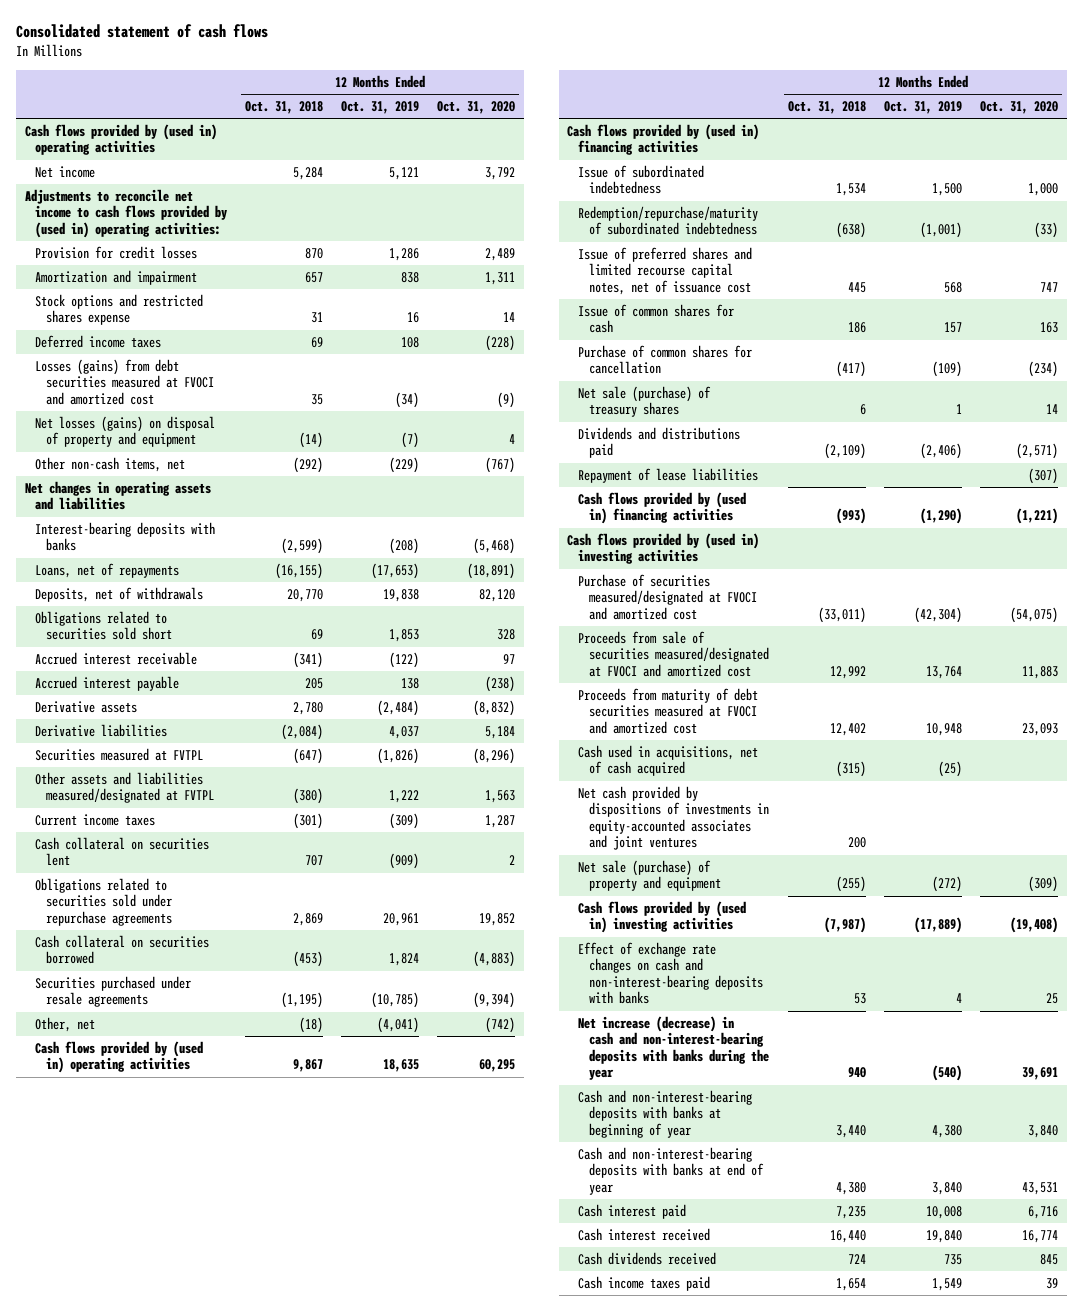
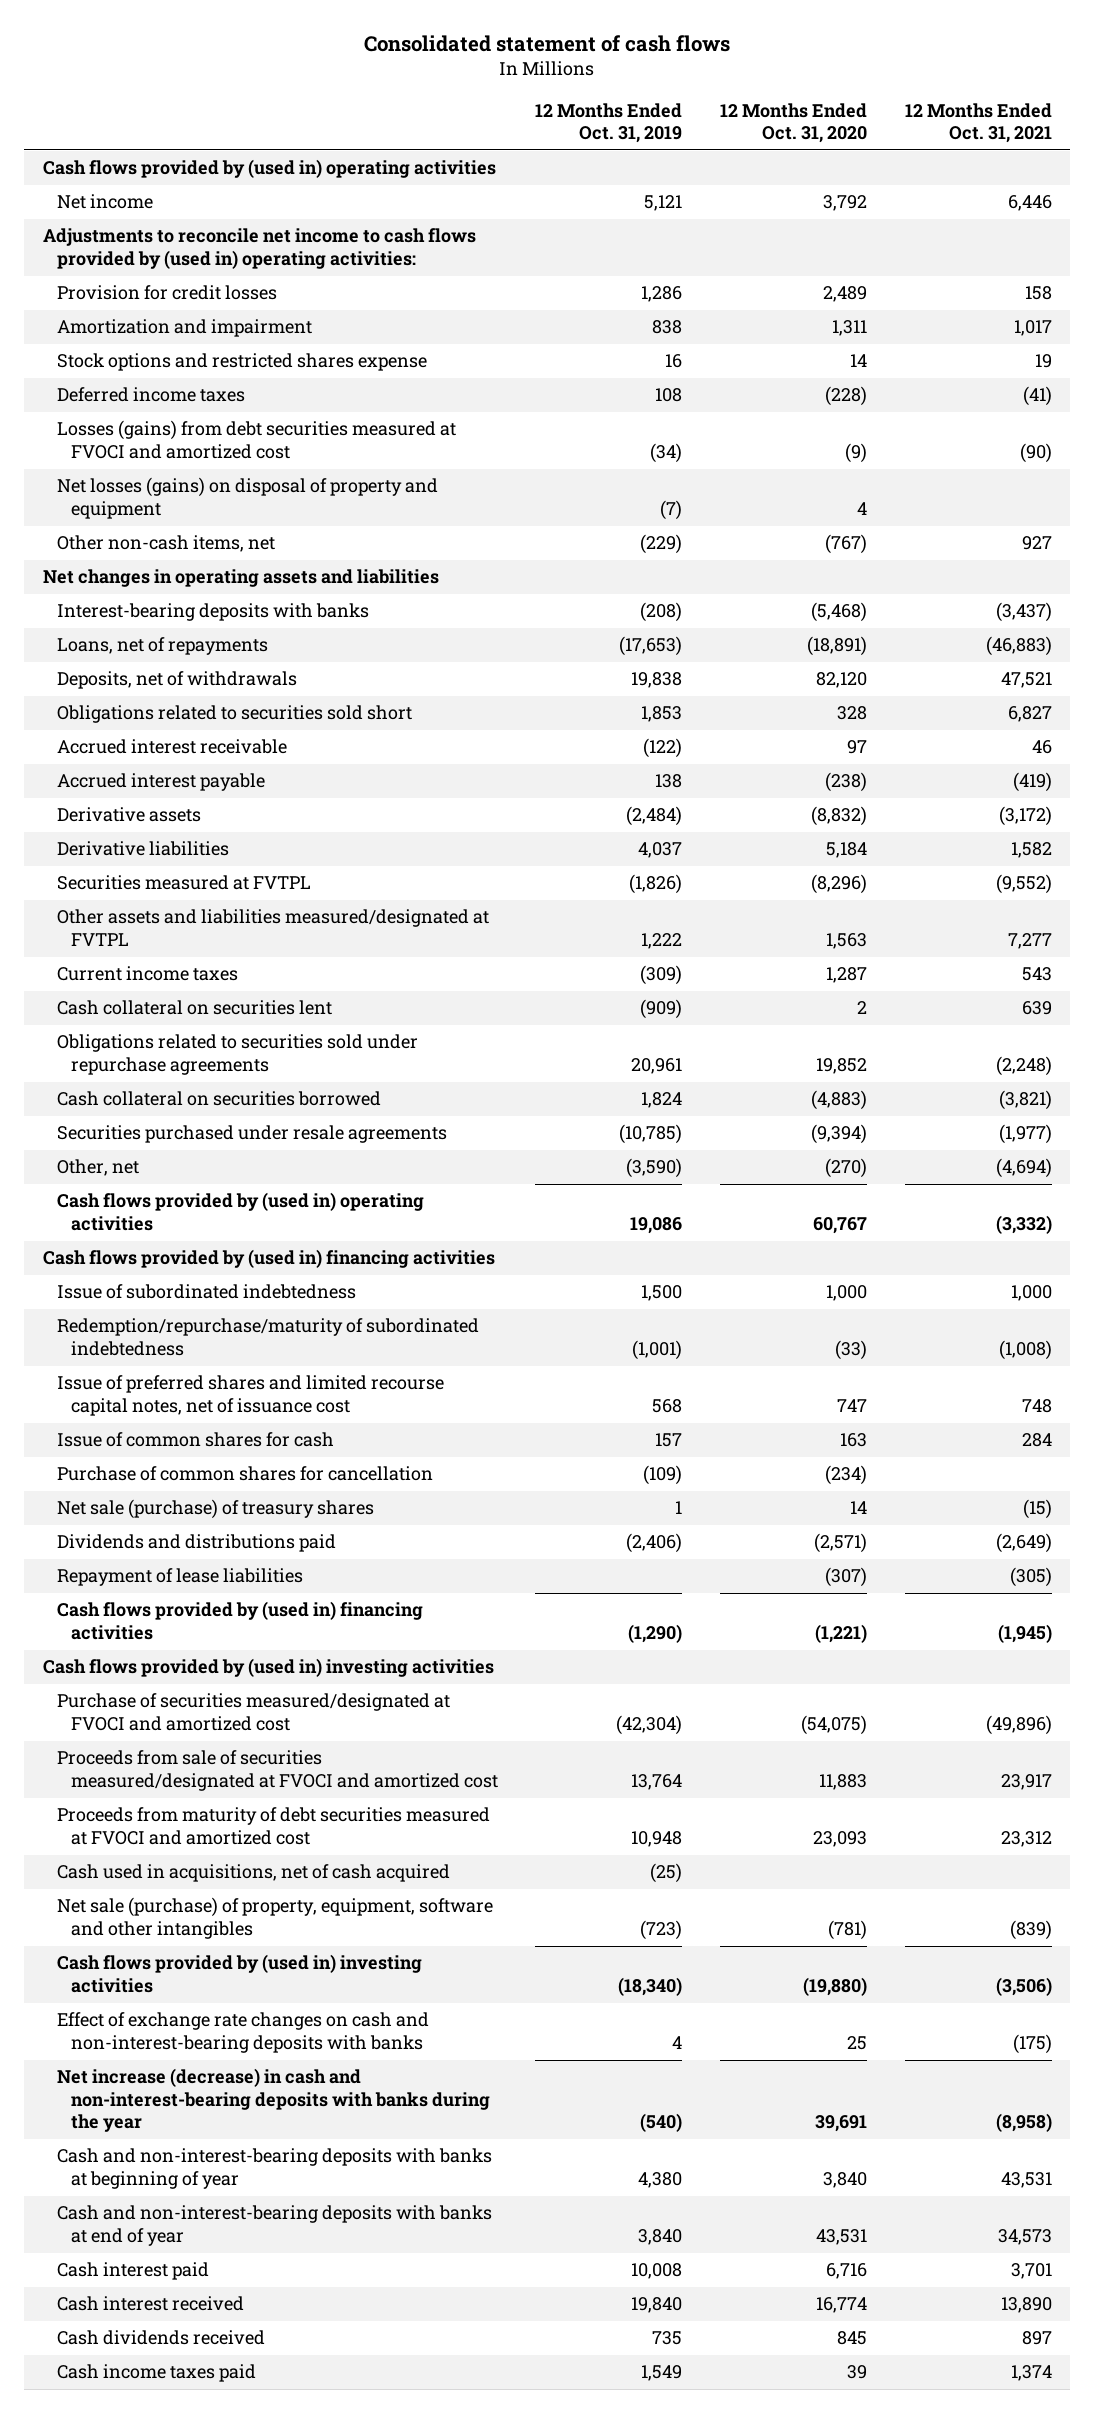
- | 12 Months Ended Oct. 31, 2018 | 12 Months Ended Oct. 31, 2019 | 12 Months Ended Oct. 31, 2020
+ | 12 Months Ended Oct. 31, 2019 | 12 Months Ended Oct. 31, 2020 | 12 Months Ended Oct. 31, 2021
- Other, net | (18) | (4,041) | (742)
- Cash flows provided by (used in) operating activities | 9,867 | 18,635 | 60,295
+ Other, net | (3,590) | (270) | (4,694)
+ Cash flows provided by (used in) operating activities | 19,086 | 60,767 | (3,332)
- Net cash provided by dispositions of investments in equity-accounted associates and joint ventures | 200 | |
- Net sale (purchase) of property and equipment | (255) | (272) | (309)
- Cash flows provided by (used in) investing activities | (7,987) | (17,889) | (19,408)
+ Net sale (purchase) of property, equipment, software and other intangibles | (723) | (781) | (839)
+ Cash flows provided by (used in) investing activities | (18,340) | (19,880) | (3,506)

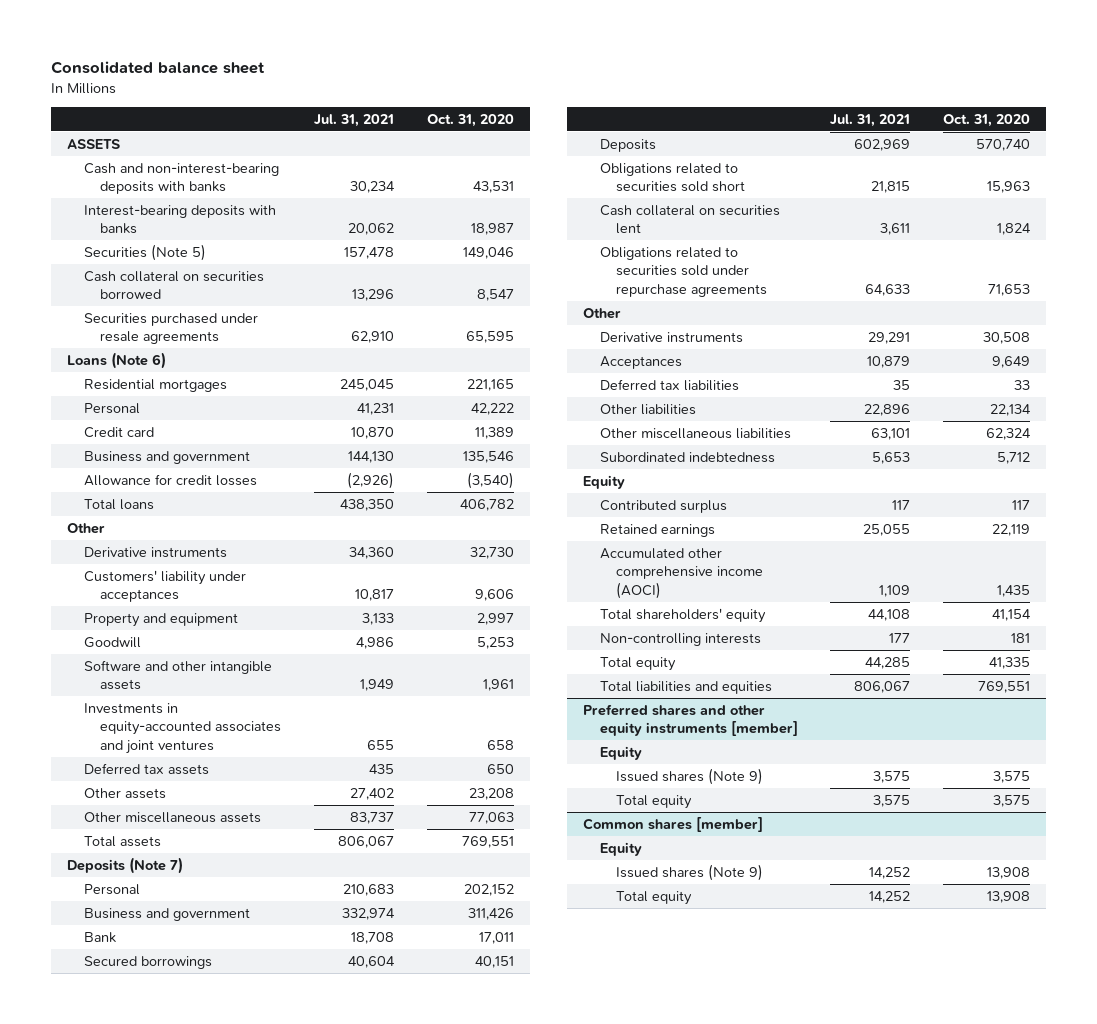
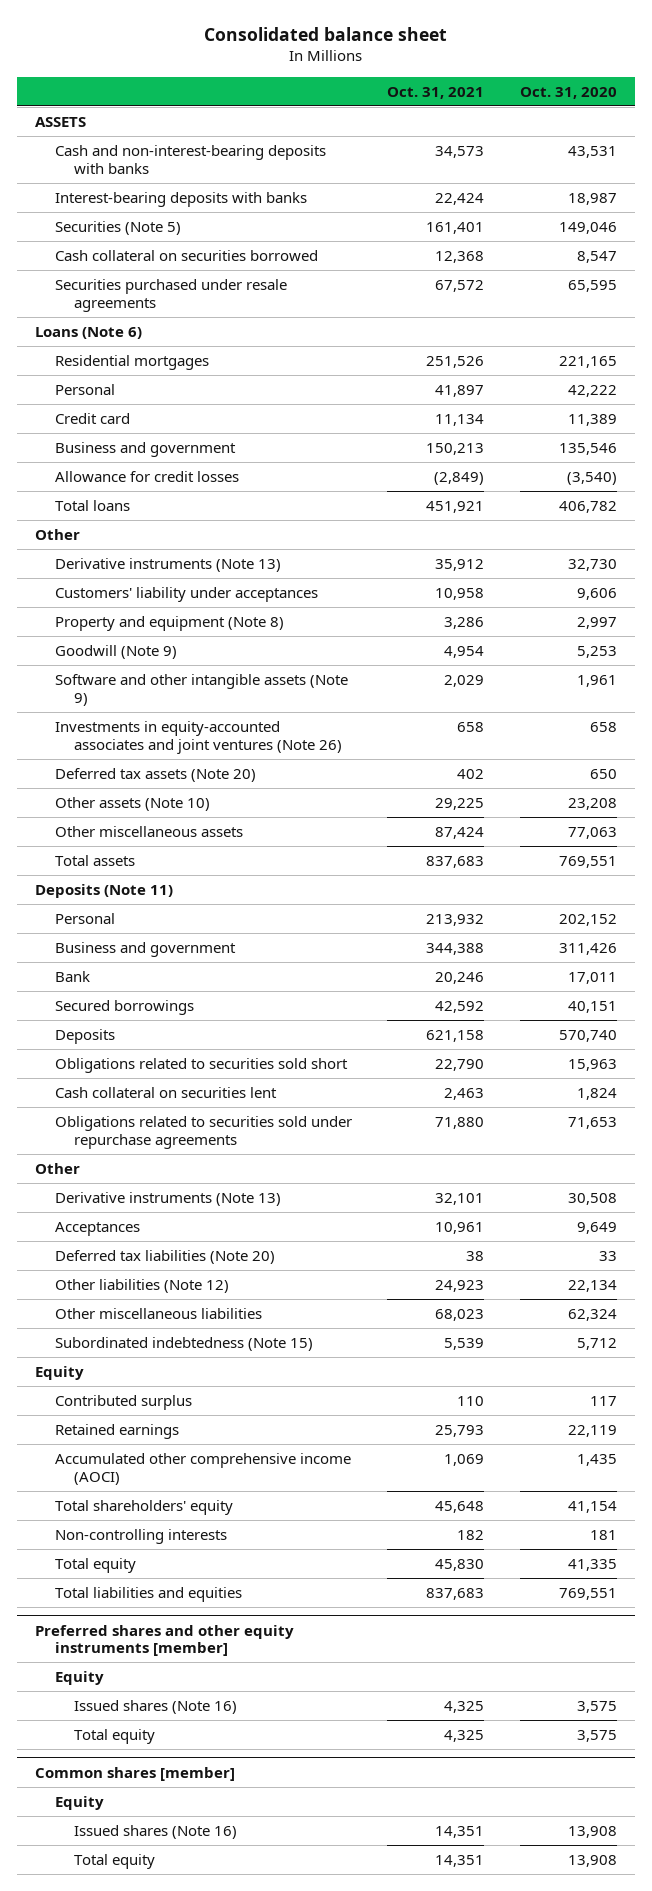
- | Jul. 31, 2021 | Oct. 31, 2020
+ | Oct. 31, 2021 | Oct. 31, 2020
- Derivative instruments | 34,360 | 32,730
+ Derivative instruments (Note 13) | 35,912 | 32,730
- Property and equipment | 3,133 | 2,997
- Goodwill | 4,986 | 5,253
- Software and other intangible assets | 1,949 | 1,961
- Investments in equity-accounted associates and joint ventures | 655 | 658
- Deferred tax assets | 435 | 650
- Other assets | 27,402 | 23,208
+ Property and equipment (Note 8) | 3,286 | 2,997
+ Goodwill (Note 9) | 4,954 | 5,253
+ Software and other intangible assets (Note 9) | 2,029 | 1,961
+ Investments in equity-accounted associates and joint ventures (Note 26) | 658 | 658
+ Deferred tax assets (Note 20) | 402 | 650
+ Other assets (Note 10) | 29,225 | 23,208
- Deposits (Note 7)
+ Deposits (Note 11)
- Derivative instruments | 29,291 | 30,508
+ Derivative instruments (Note 13) | 32,101 | 30,508
- Deferred tax liabilities | 35 | 33
- Other liabilities | 22,896 | 22,134
+ Deferred tax liabilities (Note 20) | 38 | 33
+ Other liabilities (Note 12) | 24,923 | 22,134
- Subordinated indebtedness | 5,653 | 5,712
+ Subordinated indebtedness (Note 15) | 5,539 | 5,712
@ Preferred shares and other equity instruments [member]
- Issued shares (Note 9) | 3,575 | 3,575
+ Issued shares (Note 16) | 4,325 | 3,575
@ Common shares [member]
- Issued shares (Note 9) | 14,252 | 13,908
+ Issued shares (Note 16) | 14,351 | 13,908

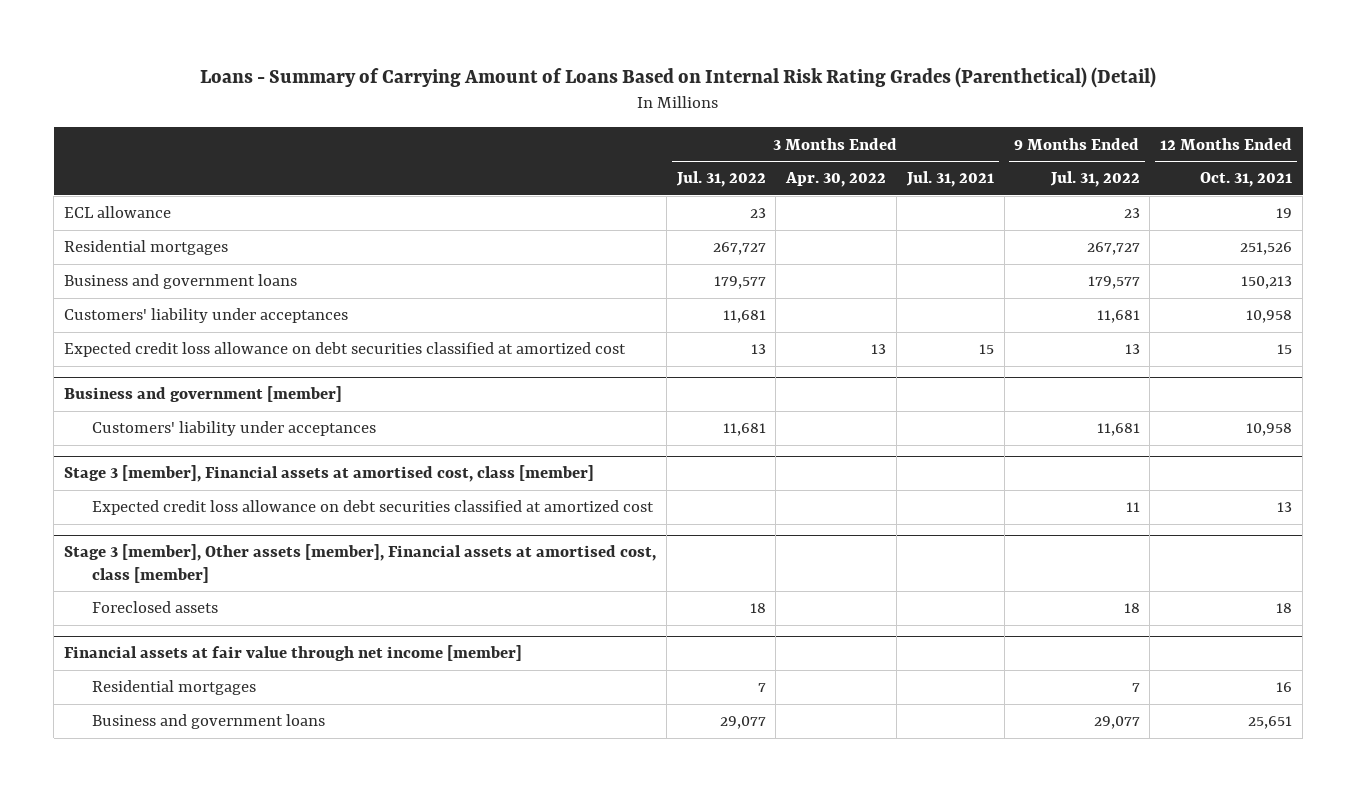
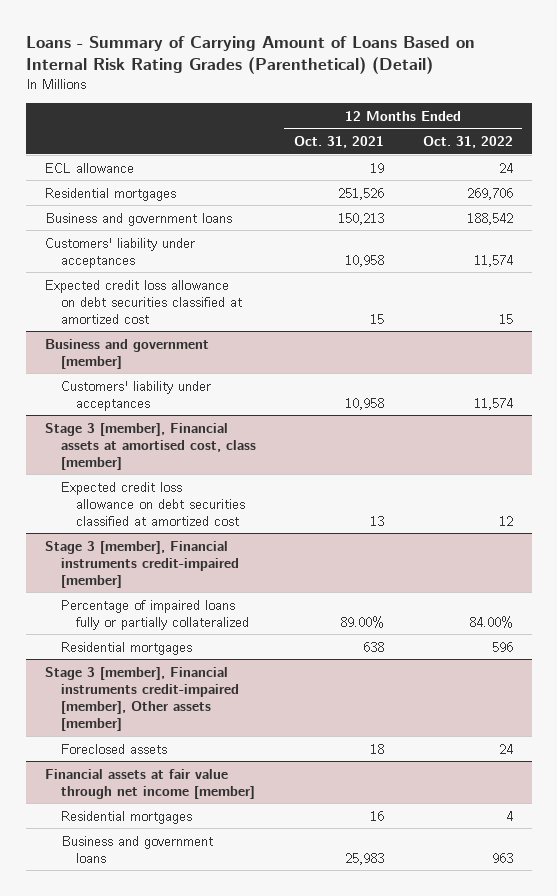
- | 3 Months Ended Jul. 31, 2022 | 3 Months Ended Apr. 30, 2022 | 3 Months Ended Jul. 31, 2021 | 9 Months Ended Jul. 31, 2022 | 12 Months Ended Oct. 31, 2021
+ | 12 Months Ended Oct. 31, 2021 | 12 Months Ended Oct. 31, 2022
- Stage 3 [member], Other assets [member], Financial assets at amortised cost, class [member]
+ Stage 3 [member], Financial instruments credit-impaired [member]
+ Percentage of impaired loans fully or partially collateralized | 89.00% | 84.00%
+ Residential mortgages | 638 | 596
+ Stage 3 [member], Financial instruments credit-impaired [member], Other assets [member]
@ Financial assets at fair value through net income [member]
- Business and government loans | 29,077 | | | 29,077 | 25,651
+ Business and government loans | 25,983 | 963

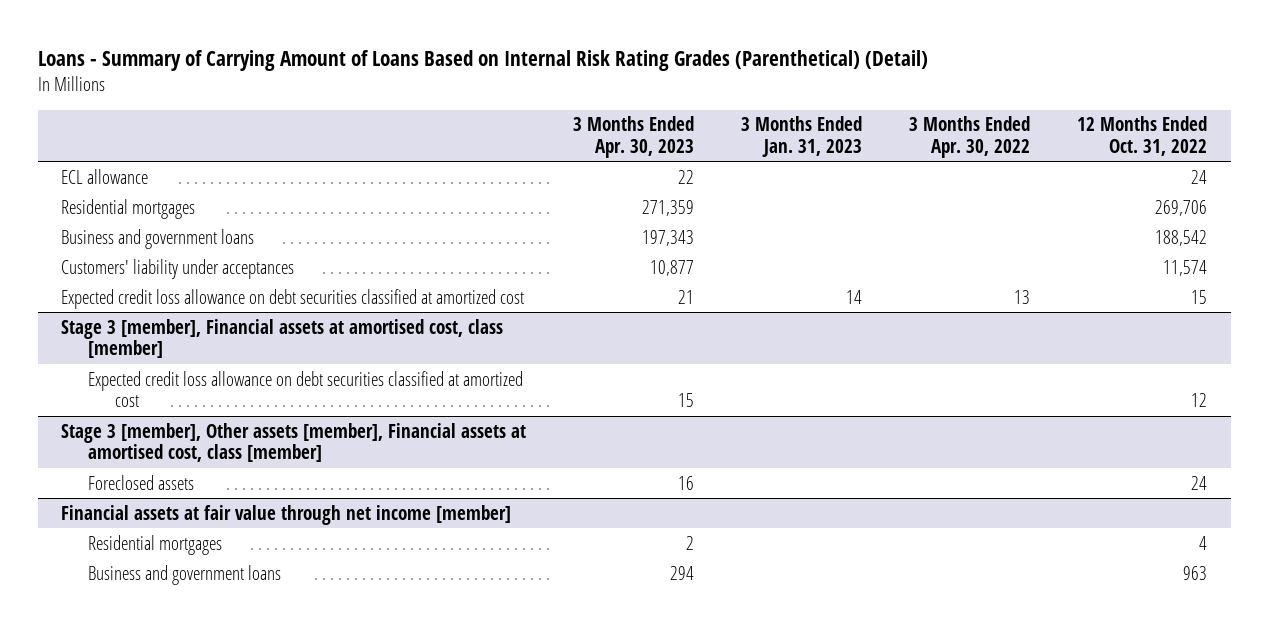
- | 12 Months Ended Oct. 31, 2021 | 12 Months Ended Oct. 31, 2022
+ | 3 Months Ended Apr. 30, 2023 | 3 Months Ended Jan. 31, 2023 | 3 Months Ended Apr. 30, 2022 | 12 Months Ended Oct. 31, 2022
- Business and government [member]
- Customers' liability under acceptances | 10,958 | 11,574
- Stage 3 [member], Financial instruments credit-impaired [member]
- Percentage of impaired loans fully or partially collateralized | 89.00% | 84.00%
- Residential mortgages | 638 | 596
- Stage 3 [member], Financial instruments credit-impaired [member], Other assets [member]
+ Stage 3 [member], Other assets [member], Financial assets at amortised cost, class [member]

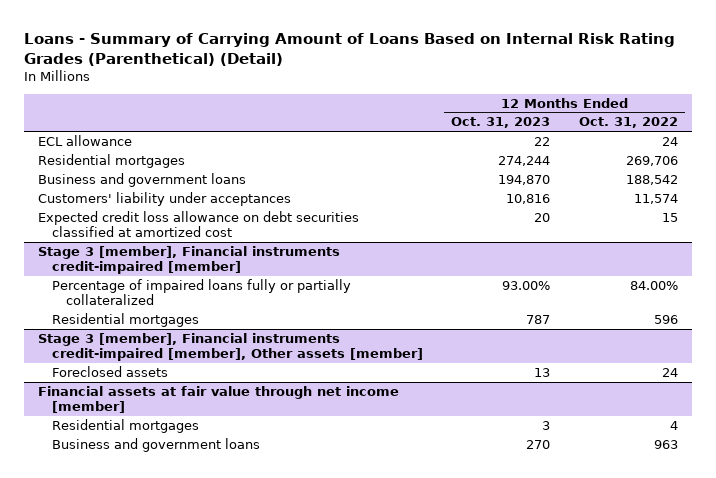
- | 3 Months Ended Apr. 30, 2023 | 3 Months Ended Jan. 31, 2023 | 3 Months Ended Apr. 30, 2022 | 12 Months Ended Oct. 31, 2022
+ | 12 Months Ended Oct. 31, 2023 | 12 Months Ended Oct. 31, 2022
- Stage 3 [member], Financial assets at amortised cost, class [member]
- Expected credit loss allowance on debt securities classified at amortized cost | 15 | | | 12
- Stage 3 [member], Other assets [member], Financial assets at amortised cost, class [member]
+ Stage 3 [member], Financial instruments credit-impaired [member]
+ Percentage of impaired loans fully or partially collateralized | 93.00% | 84.00%
+ Residential mortgages | 787 | 596
+ Stage 3 [member], Financial instruments credit-impaired [member], Other assets [member]

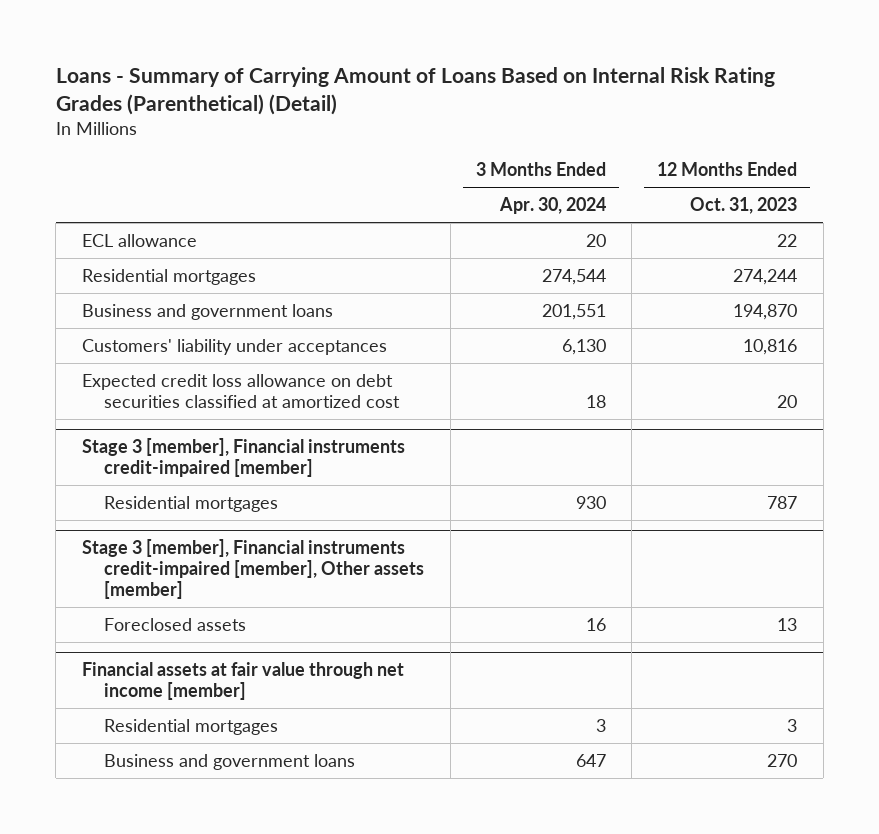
- | 12 Months Ended Oct. 31, 2023 | 12 Months Ended Oct. 31, 2022
+ | 3 Months Ended Apr. 30, 2024 | 12 Months Ended Oct. 31, 2023
@ Stage 3 [member], Financial instruments credit-impaired [member]
- Percentage of impaired loans fully or partially collateralized | 93.00% | 84.00%

